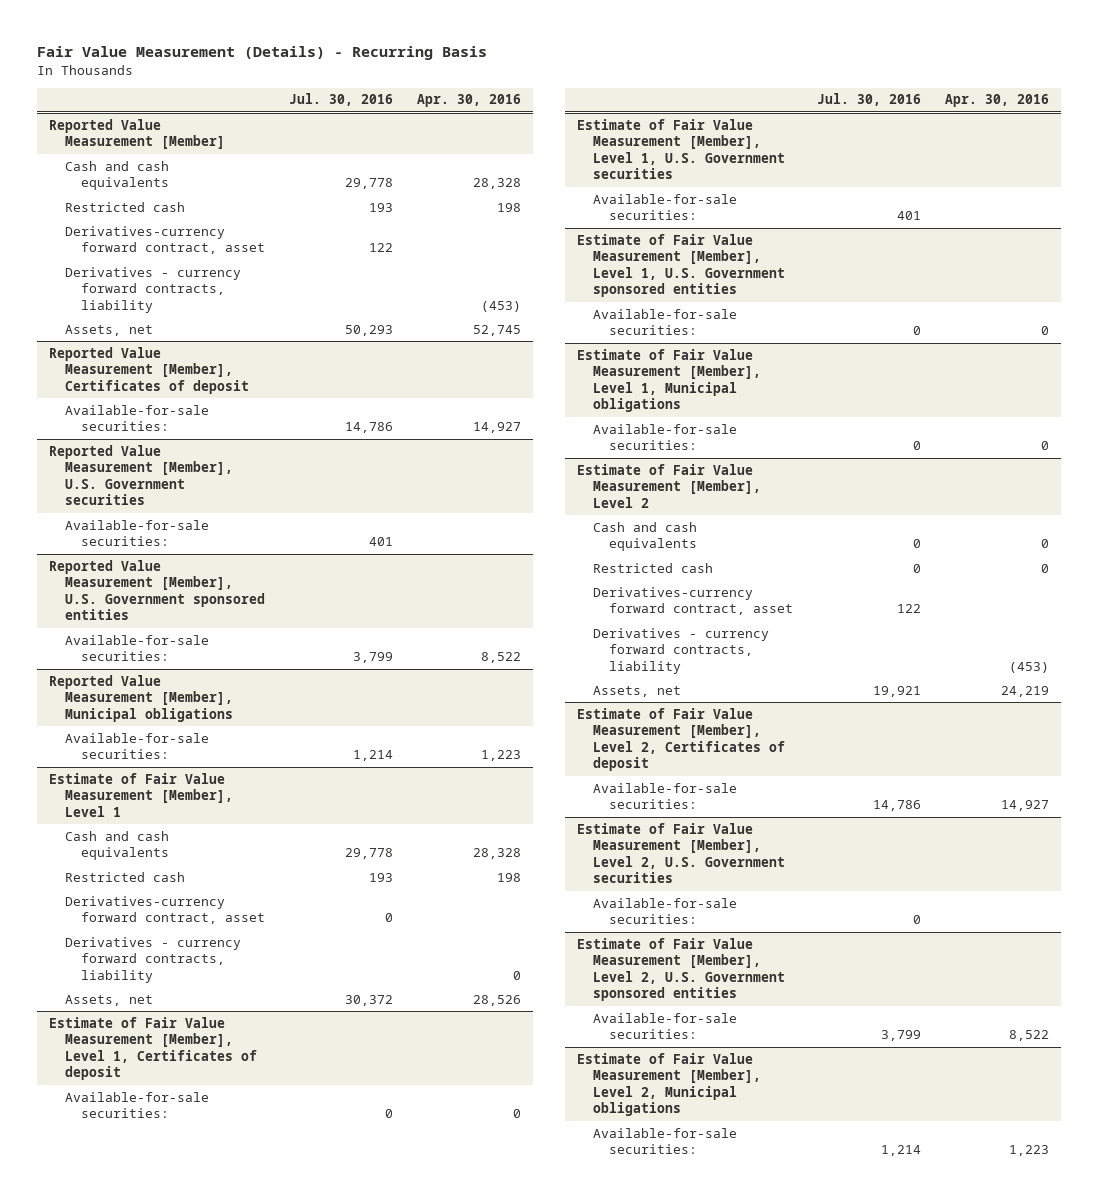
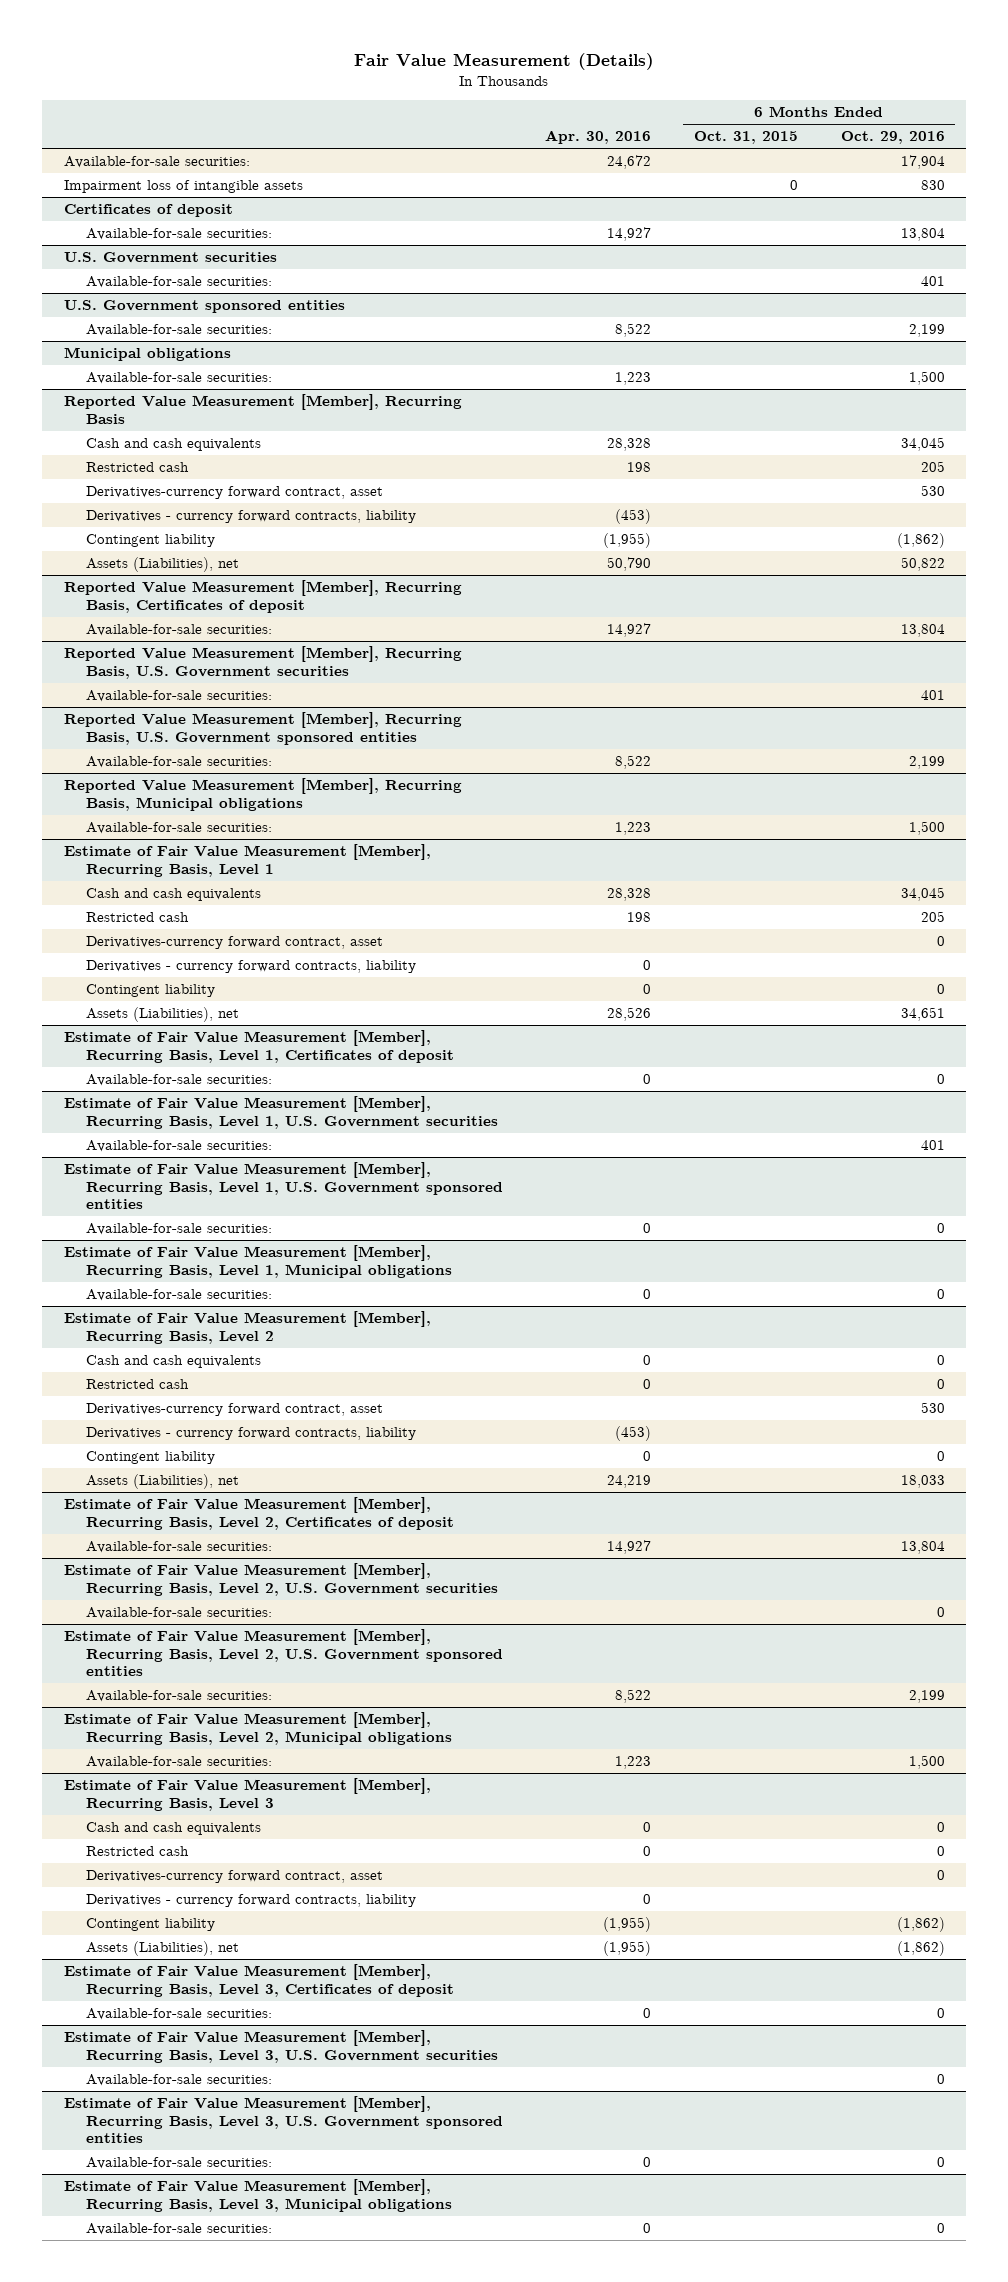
- Fair Value Measurement (Details) - Recurring Basis
+ Fair Value Measurement (Details)
- | Jul. 30, 2016 | Apr. 30, 2016
+ | Apr. 30, 2016 | 6 Months Ended Oct. 31, 2015 | 6 Months Ended Oct. 29, 2016
- Reported Value Measurement [Member]
+ Available-for-sale securities: | 24,672 | | 17,904
+ Impairment loss of intangible assets | | 0 | 830
+ Certificates of deposit
+ Available-for-sale securities: | 14,927 | | 13,804
+ U.S. Government securities
+ Available-for-sale securities: | | | 401
+ U.S. Government sponsored entities
+ Available-for-sale securities: | 8,522 | | 2,199
+ Municipal obligations
+ Available-for-sale securities: | 1,223 | | 1,500
+ Reported Value Measurement [Member], Recurring Basis
- Assets, net | 50,293 | 52,745
- Reported Value Measurement [Member], Certificates of deposit
+ Contingent liability | (1,955) | | (1,862)
+ Assets (Liabilities), net | 50,790 | | 50,822
+ Reported Value Measurement [Member], Recurring Basis, Certificates of deposit
- Reported Value Measurement [Member], U.S. Government securities
+ Reported Value Measurement [Member], Recurring Basis, U.S. Government securities
- Reported Value Measurement [Member], U.S. Government sponsored entities
+ Reported Value Measurement [Member], Recurring Basis, U.S. Government sponsored entities
- Reported Value Measurement [Member], Municipal obligations
+ Reported Value Measurement [Member], Recurring Basis, Municipal obligations
- Estimate of Fair Value Measurement [Member], Level 1
+ Estimate of Fair Value Measurement [Member], Recurring Basis, Level 1
- Assets, net | 30,372 | 28,526
- Estimate of Fair Value Measurement [Member], Level 1, Certificates of deposit
+ Contingent liability | 0 | | 0
+ Assets (Liabilities), net | 28,526 | | 34,651
+ Estimate of Fair Value Measurement [Member], Recurring Basis, Level 1, Certificates of deposit
- Estimate of Fair Value Measurement [Member], Level 1, U.S. Government securities
+ Estimate of Fair Value Measurement [Member], Recurring Basis, Level 1, U.S. Government securities
- Estimate of Fair Value Measurement [Member], Level 1, U.S. Government sponsored entities
+ Estimate of Fair Value Measurement [Member], Recurring Basis, Level 1, U.S. Government sponsored entities
- Estimate of Fair Value Measurement [Member], Level 1, Municipal obligations
+ Estimate of Fair Value Measurement [Member], Recurring Basis, Level 1, Municipal obligations
- Estimate of Fair Value Measurement [Member], Level 2
+ Estimate of Fair Value Measurement [Member], Recurring Basis, Level 2
- Assets, net | 19,921 | 24,219
- Estimate of Fair Value Measurement [Member], Level 2, Certificates of deposit
+ Contingent liability | 0 | | 0
+ Assets (Liabilities), net | 24,219 | | 18,033
+ Estimate of Fair Value Measurement [Member], Recurring Basis, Level 2, Certificates of deposit
- Estimate of Fair Value Measurement [Member], Level 2, U.S. Government securities
+ Estimate of Fair Value Measurement [Member], Recurring Basis, Level 2, U.S. Government securities
- Estimate of Fair Value Measurement [Member], Level 2, U.S. Government sponsored entities
+ Estimate of Fair Value Measurement [Member], Recurring Basis, Level 2, U.S. Government sponsored entities
- Estimate of Fair Value Measurement [Member], Level 2, Municipal obligations
+ Estimate of Fair Value Measurement [Member], Recurring Basis, Level 2, Municipal obligations
+ Estimate of Fair Value Measurement [Member], Recurring Basis, Level 3
+ Cash and cash equivalents | 0 | | 0
+ Restricted cash | 0 | | 0
+ Derivatives-currency forward contract, asset | | | 0
+ Derivatives - currency forward contracts, liability | 0 | |
+ Contingent liability | (1,955) | | (1,862)
+ Assets (Liabilities), net | (1,955) | | (1,862)
+ Estimate of Fair Value Measurement [Member], Recurring Basis, Level 3, Certificates of deposit
+ Available-for-sale securities: | 0 | | 0
+ Estimate of Fair Value Measurement [Member], Recurring Basis, Level 3, U.S. Government securities
+ Available-for-sale securities: | | | 0
+ Estimate of Fair Value Measurement [Member], Recurring Basis, Level 3, U.S. Government sponsored entities
+ Available-for-sale securities: | 0 | | 0
+ Estimate of Fair Value Measurement [Member], Recurring Basis, Level 3, Municipal obligations
+ Available-for-sale securities: | 0 | | 0

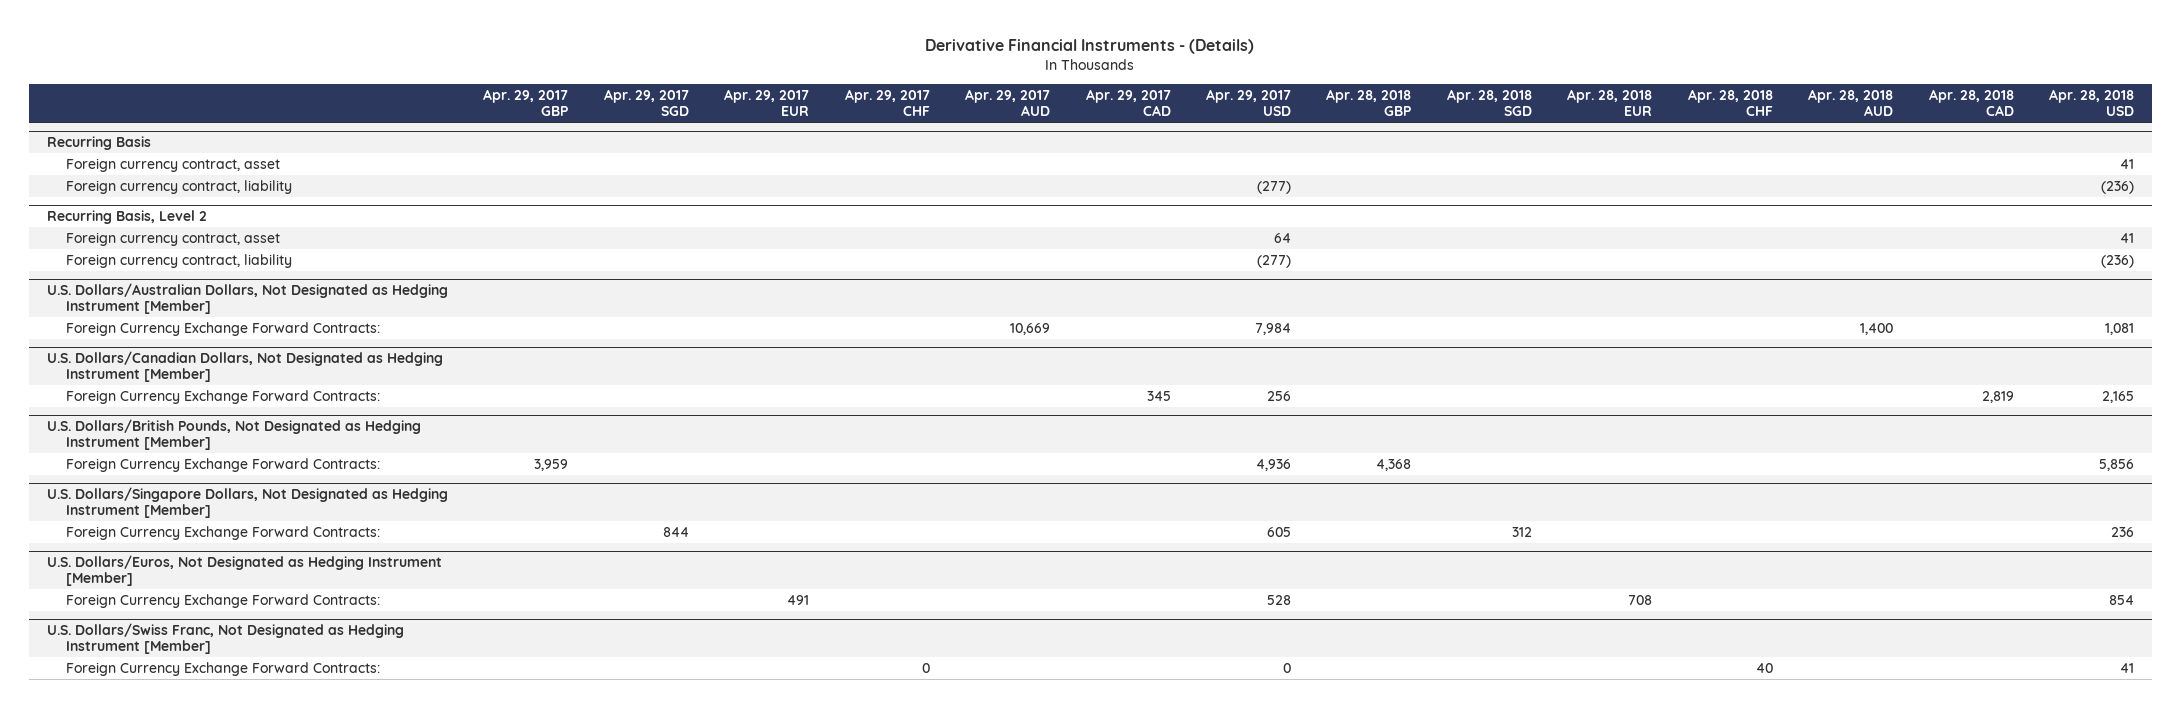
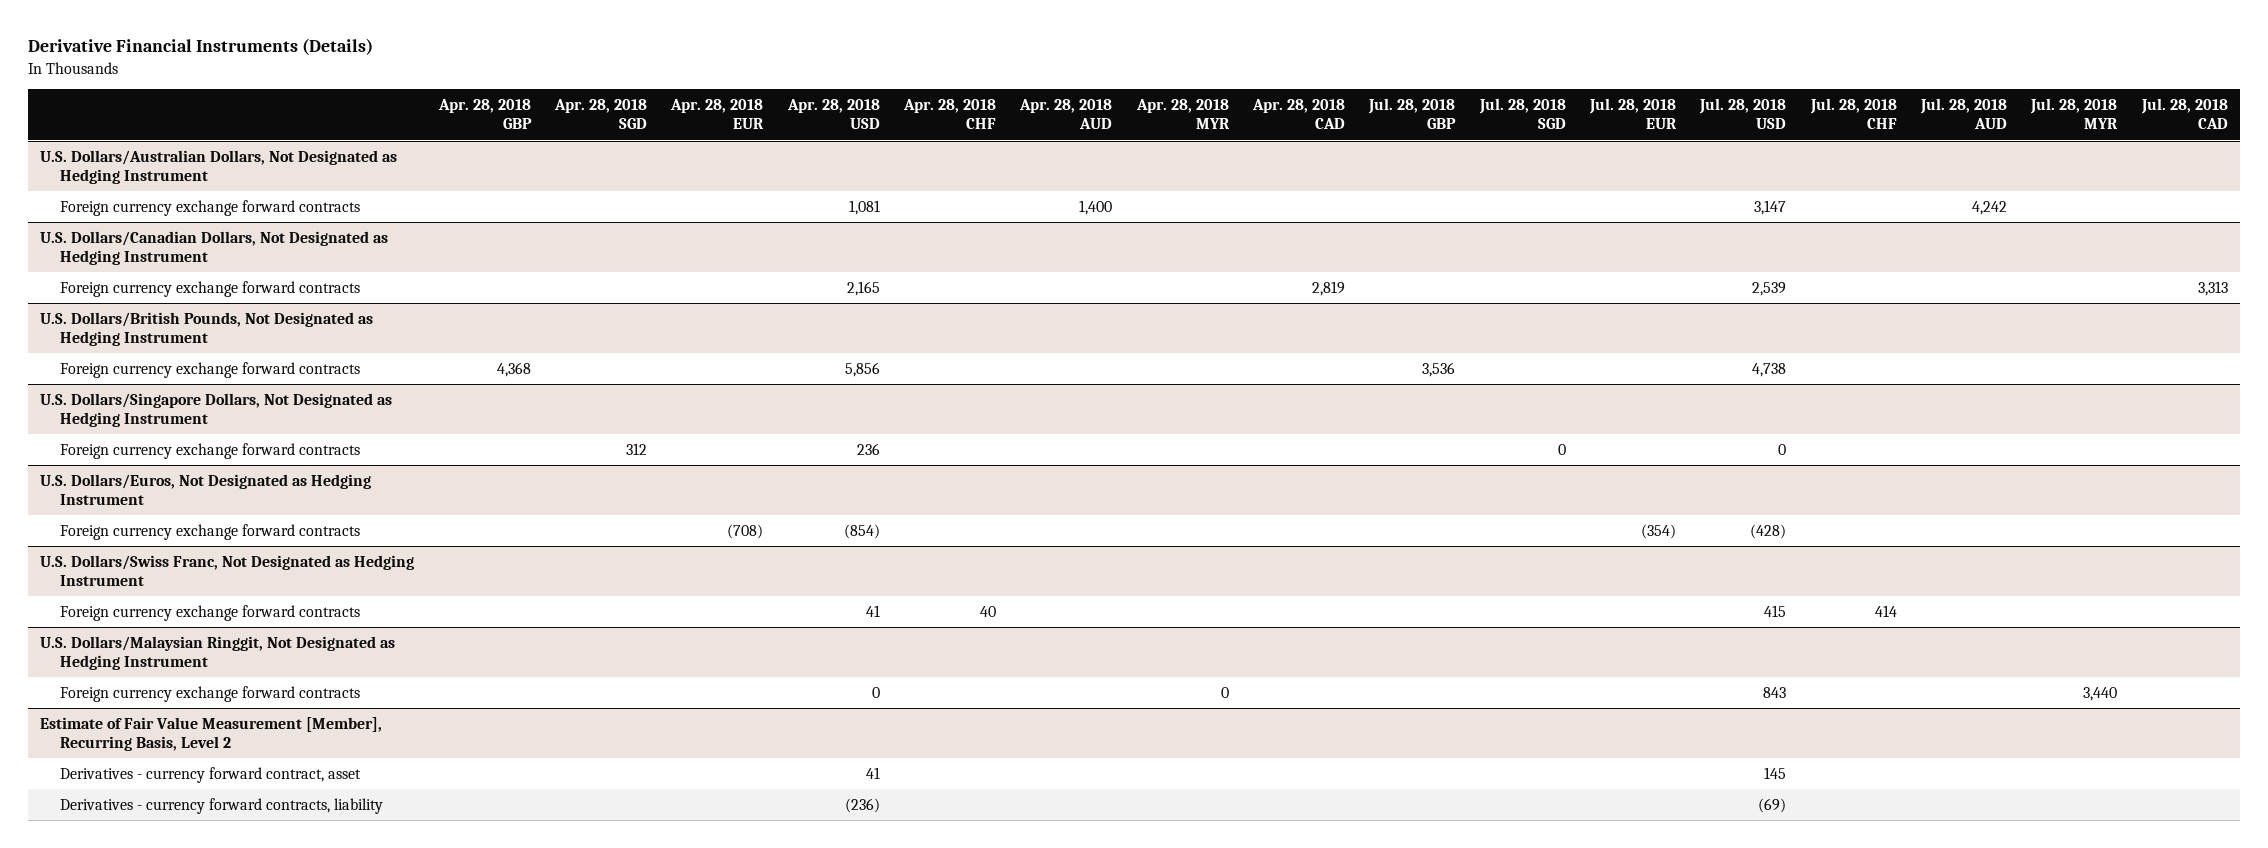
- Derivative Financial Instruments - (Details)
+ Derivative Financial Instruments (Details)
- | Apr. 29, 2017 GBP | Apr. 29, 2017 SGD | Apr. 29, 2017 EUR | Apr. 29, 2017 CHF | Apr. 29, 2017 AUD | Apr. 29, 2017 CAD | Apr. 29, 2017 USD | Apr. 28, 2018 GBP | Apr. 28, 2018 SGD | Apr. 28, 2018 EUR | Apr. 28, 2018 CHF | Apr. 28, 2018 AUD | Apr. 28, 2018 CAD | Apr. 28, 2018 USD
+ | Apr. 28, 2018 GBP | Apr. 28, 2018 SGD | Apr. 28, 2018 EUR | Apr. 28, 2018 USD | Apr. 28, 2018 CHF | Apr. 28, 2018 AUD | Apr. 28, 2018 MYR | Apr. 28, 2018 CAD | Jul. 28, 2018 GBP | Jul. 28, 2018 SGD | Jul. 28, 2018 EUR | Jul. 28, 2018 USD | Jul. 28, 2018 CHF | Jul. 28, 2018 AUD | Jul. 28, 2018 MYR | Jul. 28, 2018 CAD
- Recurring Basis
- Foreign currency contract, asset | | | | | | | | | | | | | | 41
- Foreign currency contract, liability | | | | | | | (277) | | | | | | | (236)
- Recurring Basis, Level 2
- Foreign currency contract, asset | | | | | | | 64 | | | | | | | 41
- Foreign currency contract, liability | | | | | | | (277) | | | | | | | (236)
- U.S. Dollars/Australian Dollars, Not Designated as Hedging Instrument [Member]
- Foreign Currency Exchange Forward Contracts: | | | | | 10,669 | | 7,984 | | | | | 1,400 | | 1,081
- U.S. Dollars/Canadian Dollars, Not Designated as Hedging Instrument [Member]
- Foreign Currency Exchange Forward Contracts: | | | | | | 345 | 256 | | | | | | 2,819 | 2,165
- U.S. Dollars/British Pounds, Not Designated as Hedging Instrument [Member]
- Foreign Currency Exchange Forward Contracts: | 3,959 | | | | | | 4,936 | 4,368 | | | | | | 5,856
- U.S. Dollars/Singapore Dollars, Not Designated as Hedging Instrument [Member]
- Foreign Currency Exchange Forward Contracts: | | 844 | | | | | 605 | | 312 | | | | | 236
- U.S. Dollars/Euros, Not Designated as Hedging Instrument [Member]
- Foreign Currency Exchange Forward Contracts: | | | 491 | | | | 528 | | | 708 | | | | 854
- U.S. Dollars/Swiss Franc, Not Designated as Hedging Instrument [Member]
- Foreign Currency Exchange Forward Contracts: | | | | 0 | | | 0 | | | | 40 | | | 41
+ U.S. Dollars/Australian Dollars, Not Designated as Hedging Instrument
+ Foreign currency exchange forward contracts | | | | 1,081 | | 1,400 | | | | | | 3,147 | | 4,242 | |
+ U.S. Dollars/Canadian Dollars, Not Designated as Hedging Instrument
+ Foreign currency exchange forward contracts | | | | 2,165 | | | | 2,819 | | | | 2,539 | | | | 3,313
+ U.S. Dollars/British Pounds, Not Designated as Hedging Instrument
+ Foreign currency exchange forward contracts | 4,368 | | | 5,856 | | | | | 3,536 | | | 4,738 | | | |
+ U.S. Dollars/Singapore Dollars, Not Designated as Hedging Instrument
+ Foreign currency exchange forward contracts | | 312 | | 236 | | | | | | 0 | | 0 | | | |
+ U.S. Dollars/Euros, Not Designated as Hedging Instrument
+ Foreign currency exchange forward contracts | | | (708) | (854) | | | | | | | (354) | (428) | | | |
+ U.S. Dollars/Swiss Franc, Not Designated as Hedging Instrument
+ Foreign currency exchange forward contracts | | | | 41 | 40 | | | | | | | 415 | 414 | | |
+ U.S. Dollars/Malaysian Ringgit, Not Designated as Hedging Instrument
+ Foreign currency exchange forward contracts | | | | 0 | | | 0 | | | | | 843 | | | 3,440 |
+ Estimate of Fair Value Measurement [Member], Recurring Basis, Level 2
+ Derivatives - currency forward contract, asset | | | | 41 | | | | | | | | 145 | | | |
+ Derivatives - currency forward contracts, liability | | | | (236) | | | | | | | | (69) | | | |

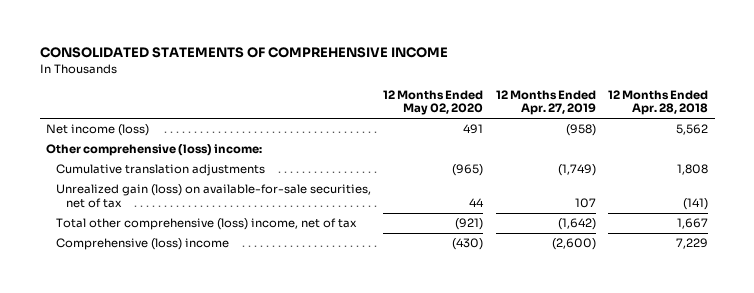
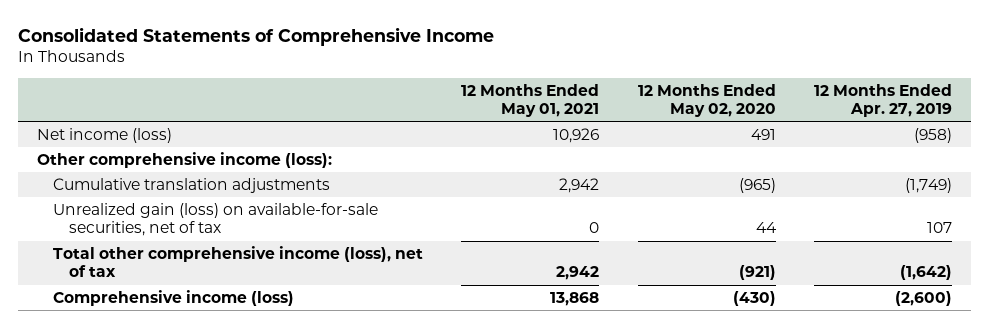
- CONSOLIDATED STATEMENTS OF COMPREHENSIVE INCOME
+ Consolidated Statements of Comprehensive Income
- | 12 Months Ended May 02, 2020 | 12 Months Ended Apr. 27, 2019 | 12 Months Ended Apr. 28, 2018
+ | 12 Months Ended May 01, 2021 | 12 Months Ended May 02, 2020 | 12 Months Ended Apr. 27, 2019
- Other comprehensive (loss) income:
+ Other comprehensive income (loss):
- Total other comprehensive (loss) income, net of tax | (921) | (1,642) | 1,667
- Comprehensive (loss) income | (430) | (2,600) | 7,229
+ Total other comprehensive income (loss), net of tax | 2,942 | (921) | (1,642)
+ Comprehensive income (loss) | 13,868 | (430) | (2,600)

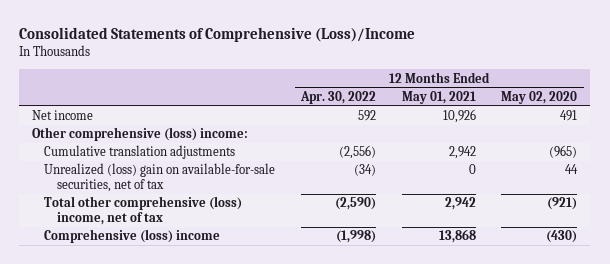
- Consolidated Statements of Comprehensive Income
+ Consolidated Statements of Comprehensive (Loss)/Income
- | 12 Months Ended May 01, 2021 | 12 Months Ended May 02, 2020 | 12 Months Ended Apr. 27, 2019
+ | 12 Months Ended Apr. 30, 2022 | 12 Months Ended May 01, 2021 | 12 Months Ended May 02, 2020
- Net income (loss) | 10,926 | 491 | (958)
- Other comprehensive income (loss):
+ Net income | 592 | 10,926 | 491
+ Other comprehensive (loss) income:
- Unrealized gain (loss) on available-for-sale securities, net of tax | 0 | 44 | 107
- Total other comprehensive income (loss), net of tax | 2,942 | (921) | (1,642)
- Comprehensive income (loss) | 13,868 | (430) | (2,600)
+ Unrealized (loss) gain on available-for-sale securities, net of tax | (34) | 0 | 44
+ Total other comprehensive (loss) income, net of tax | (2,590) | 2,942 | (921)
+ Comprehensive (loss) income | (1,998) | 13,868 | (430)

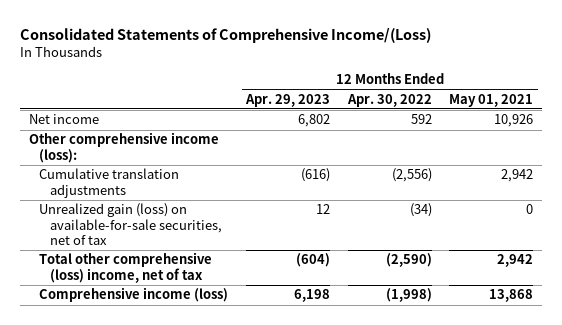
- Consolidated Statements of Comprehensive (Loss)/Income
+ Consolidated Statements of Comprehensive Income/(Loss)
- | 12 Months Ended Apr. 30, 2022 | 12 Months Ended May 01, 2021 | 12 Months Ended May 02, 2020
+ | 12 Months Ended Apr. 29, 2023 | 12 Months Ended Apr. 30, 2022 | 12 Months Ended May 01, 2021
- Other comprehensive (loss) income:
+ Other comprehensive income (loss):
- Unrealized (loss) gain on available-for-sale securities, net of tax | (34) | 0 | 44
+ Unrealized gain (loss) on available-for-sale securities, net of tax | 12 | (34) | 0
- Comprehensive (loss) income | (1,998) | 13,868 | (430)
+ Comprehensive income (loss) | 6,198 | (1,998) | 13,868

